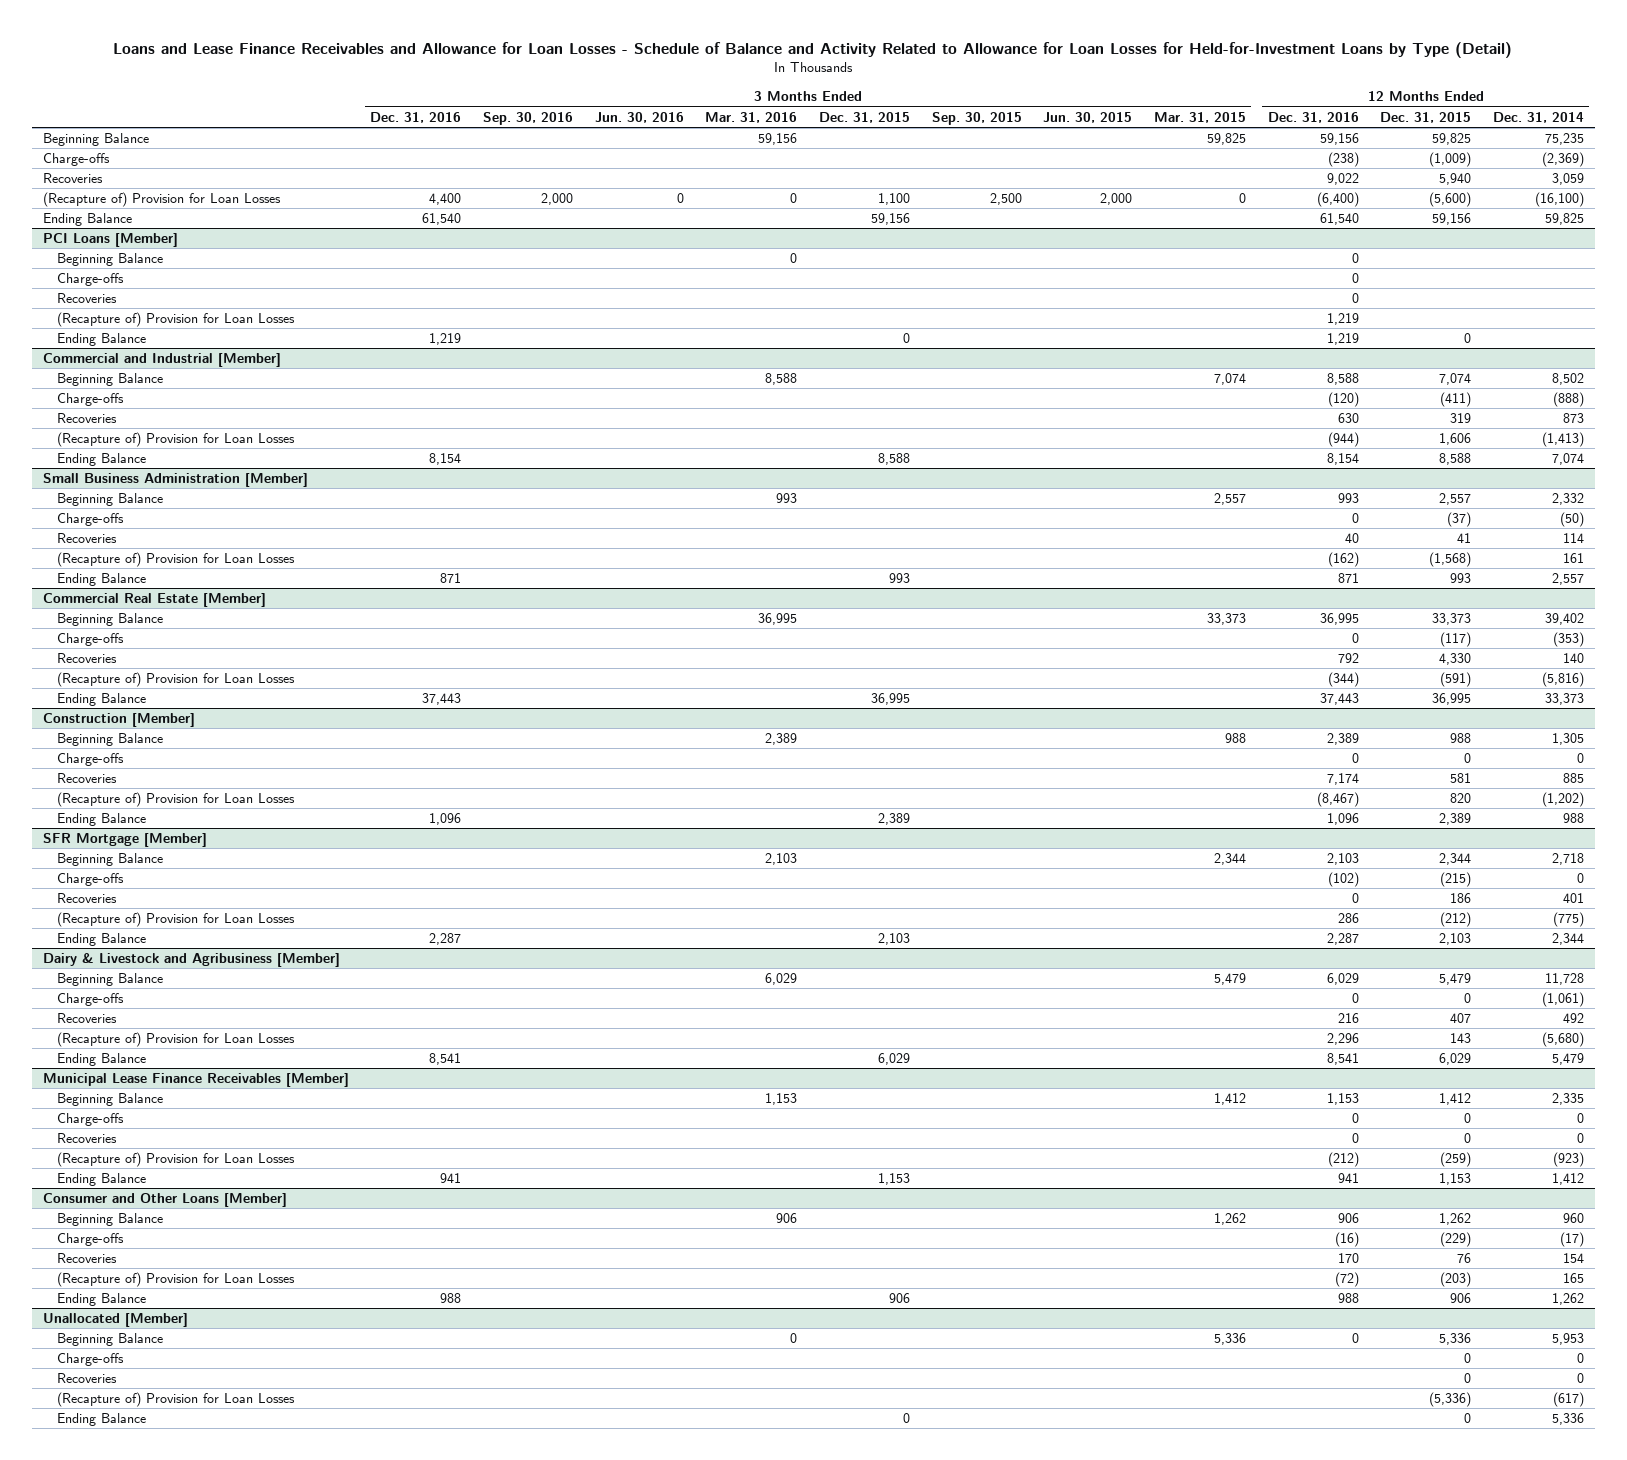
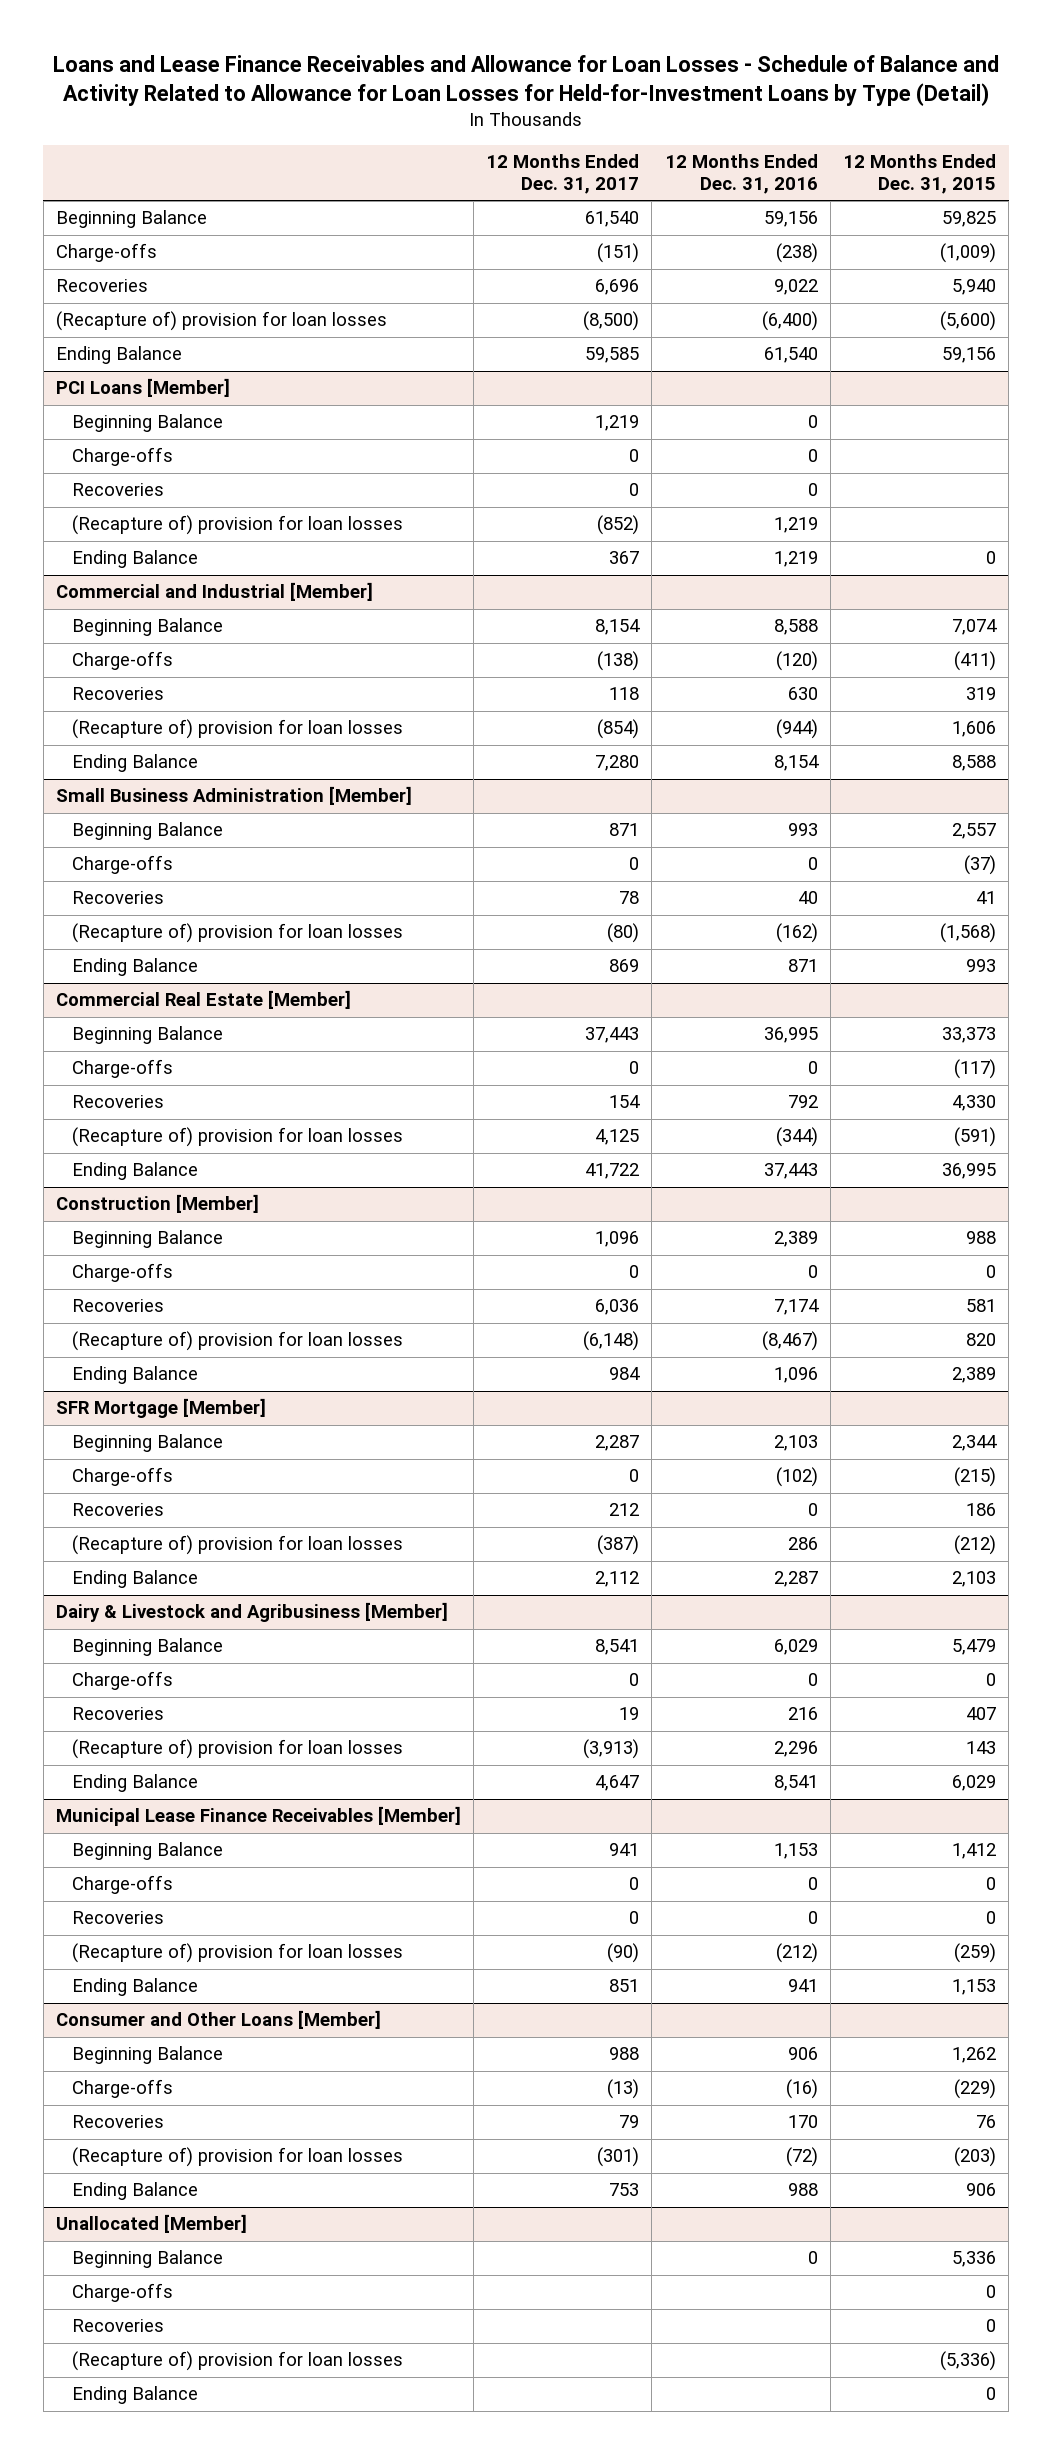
- | 3 Months Ended Dec. 31, 2016 | 3 Months Ended Sep. 30, 2016 | 3 Months Ended Jun. 30, 2016 | 3 Months Ended Mar. 31, 2016 | 3 Months Ended Dec. 31, 2015 | 3 Months Ended Sep. 30, 2015 | 3 Months Ended Jun. 30, 2015 | 3 Months Ended Mar. 31, 2015 | 12 Months Ended Dec. 31, 2016 | 12 Months Ended Dec. 31, 2015 | 12 Months Ended Dec. 31, 2014
+ | 12 Months Ended Dec. 31, 2017 | 12 Months Ended Dec. 31, 2016 | 12 Months Ended Dec. 31, 2015
- (Recapture of) Provision for Loan Losses | 4,400 | 2,000 | 0 | 0 | 1,100 | 2,500 | 2,000 | 0 | (6,400) | (5,600) | (16,100)
+ (Recapture of) provision for loan losses | (8,500) | (6,400) | (5,600)
@ PCI Loans [Member]
- (Recapture of) Provision for Loan Losses | | | | | | | | | 1,219 | |
+ (Recapture of) provision for loan losses | (852) | 1,219 |
@ Commercial and Industrial [Member]
- (Recapture of) Provision for Loan Losses | | | | | | | | | (944) | 1,606 | (1,413)
+ (Recapture of) provision for loan losses | (854) | (944) | 1,606
@ Small Business Administration [Member]
- (Recapture of) Provision for Loan Losses | | | | | | | | | (162) | (1,568) | 161
+ (Recapture of) provision for loan losses | (80) | (162) | (1,568)
@ Commercial Real Estate [Member]
- (Recapture of) Provision for Loan Losses | | | | | | | | | (344) | (591) | (5,816)
+ (Recapture of) provision for loan losses | 4,125 | (344) | (591)
@ Construction [Member]
- (Recapture of) Provision for Loan Losses | | | | | | | | | (8,467) | 820 | (1,202)
+ (Recapture of) provision for loan losses | (6,148) | (8,467) | 820
@ SFR Mortgage [Member]
- (Recapture of) Provision for Loan Losses | | | | | | | | | 286 | (212) | (775)
+ (Recapture of) provision for loan losses | (387) | 286 | (212)
@ Dairy & Livestock and Agribusiness [Member]
- (Recapture of) Provision for Loan Losses | | | | | | | | | 2,296 | 143 | (5,680)
+ (Recapture of) provision for loan losses | (3,913) | 2,296 | 143
@ Municipal Lease Finance Receivables [Member]
- (Recapture of) Provision for Loan Losses | | | | | | | | | (212) | (259) | (923)
+ (Recapture of) provision for loan losses | (90) | (212) | (259)
@ Consumer and Other Loans [Member]
- (Recapture of) Provision for Loan Losses | | | | | | | | | (72) | (203) | 165
+ (Recapture of) provision for loan losses | (301) | (72) | (203)
@ Unallocated [Member]
- (Recapture of) Provision for Loan Losses | | | | | | | | | | (5,336) | (617)
+ (Recapture of) provision for loan losses | | | (5,336)

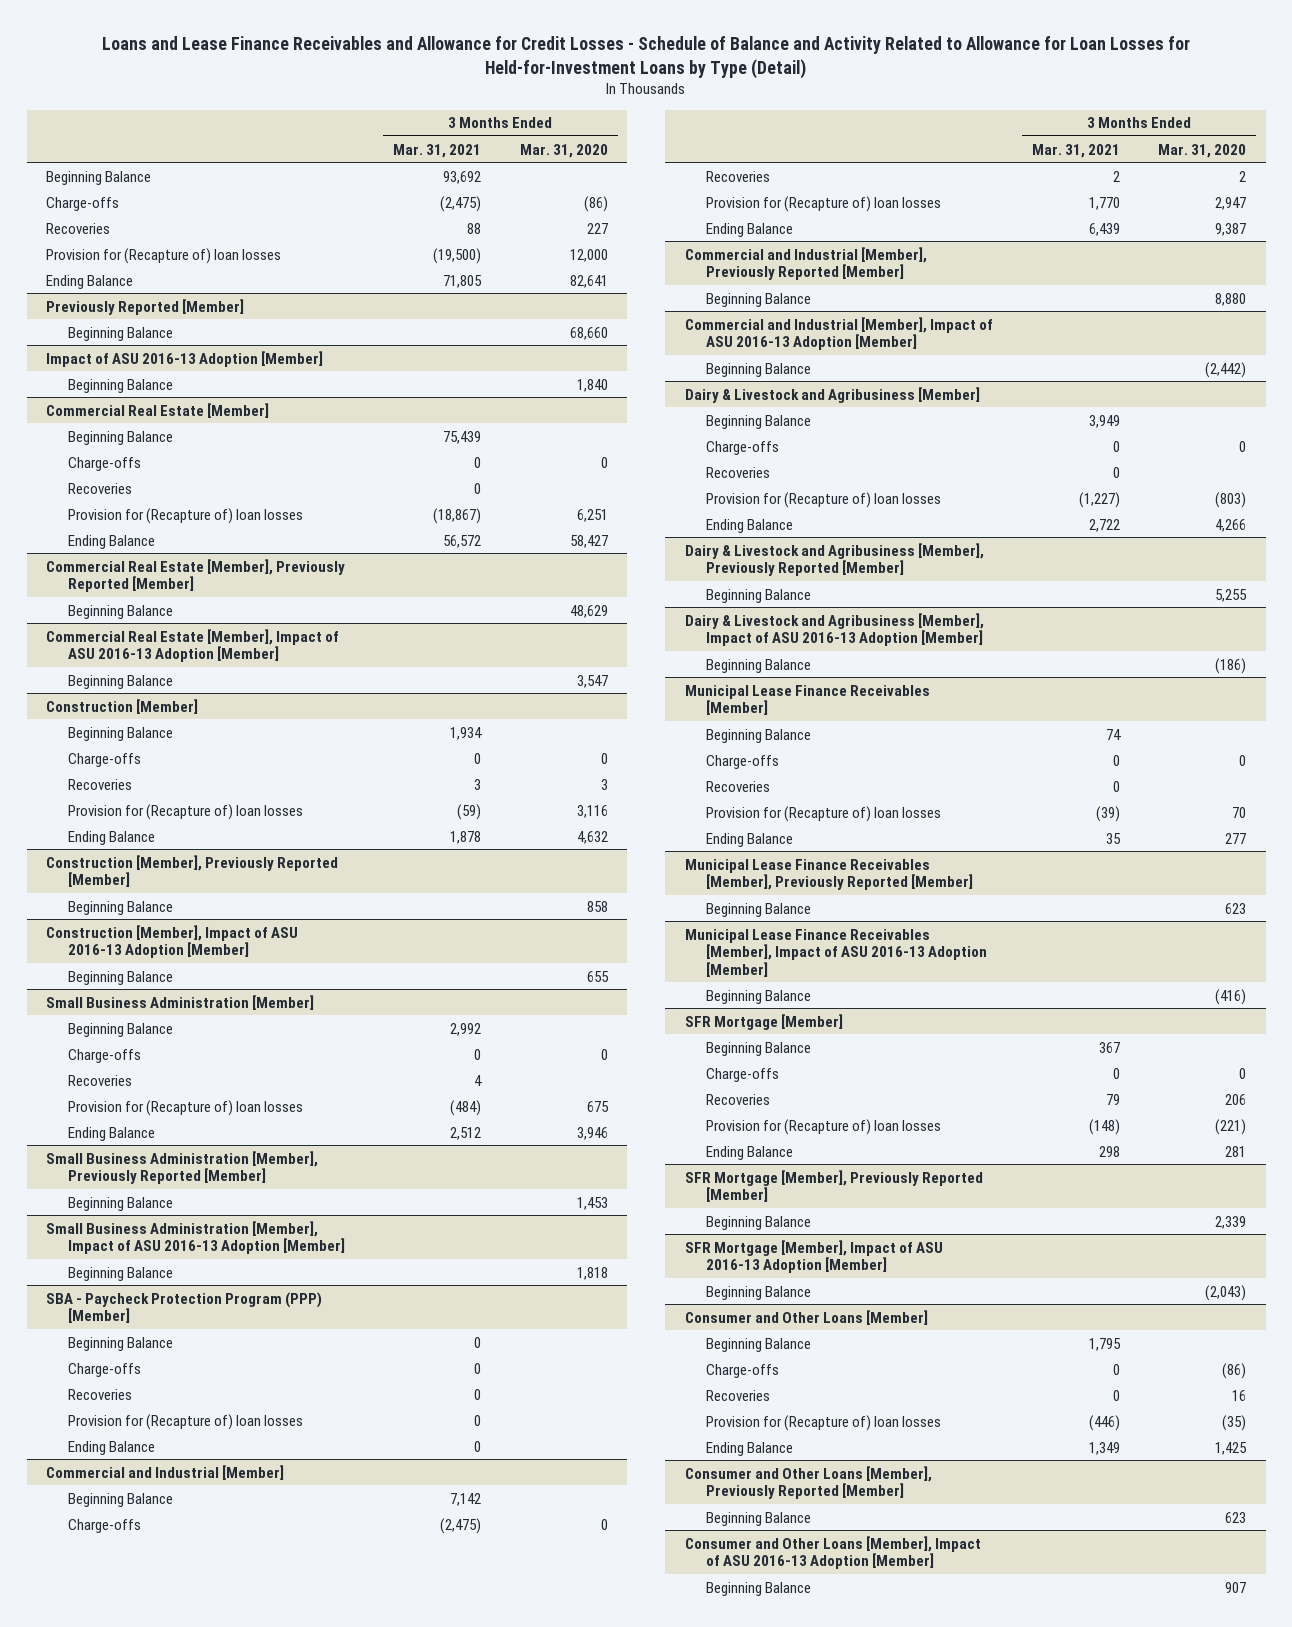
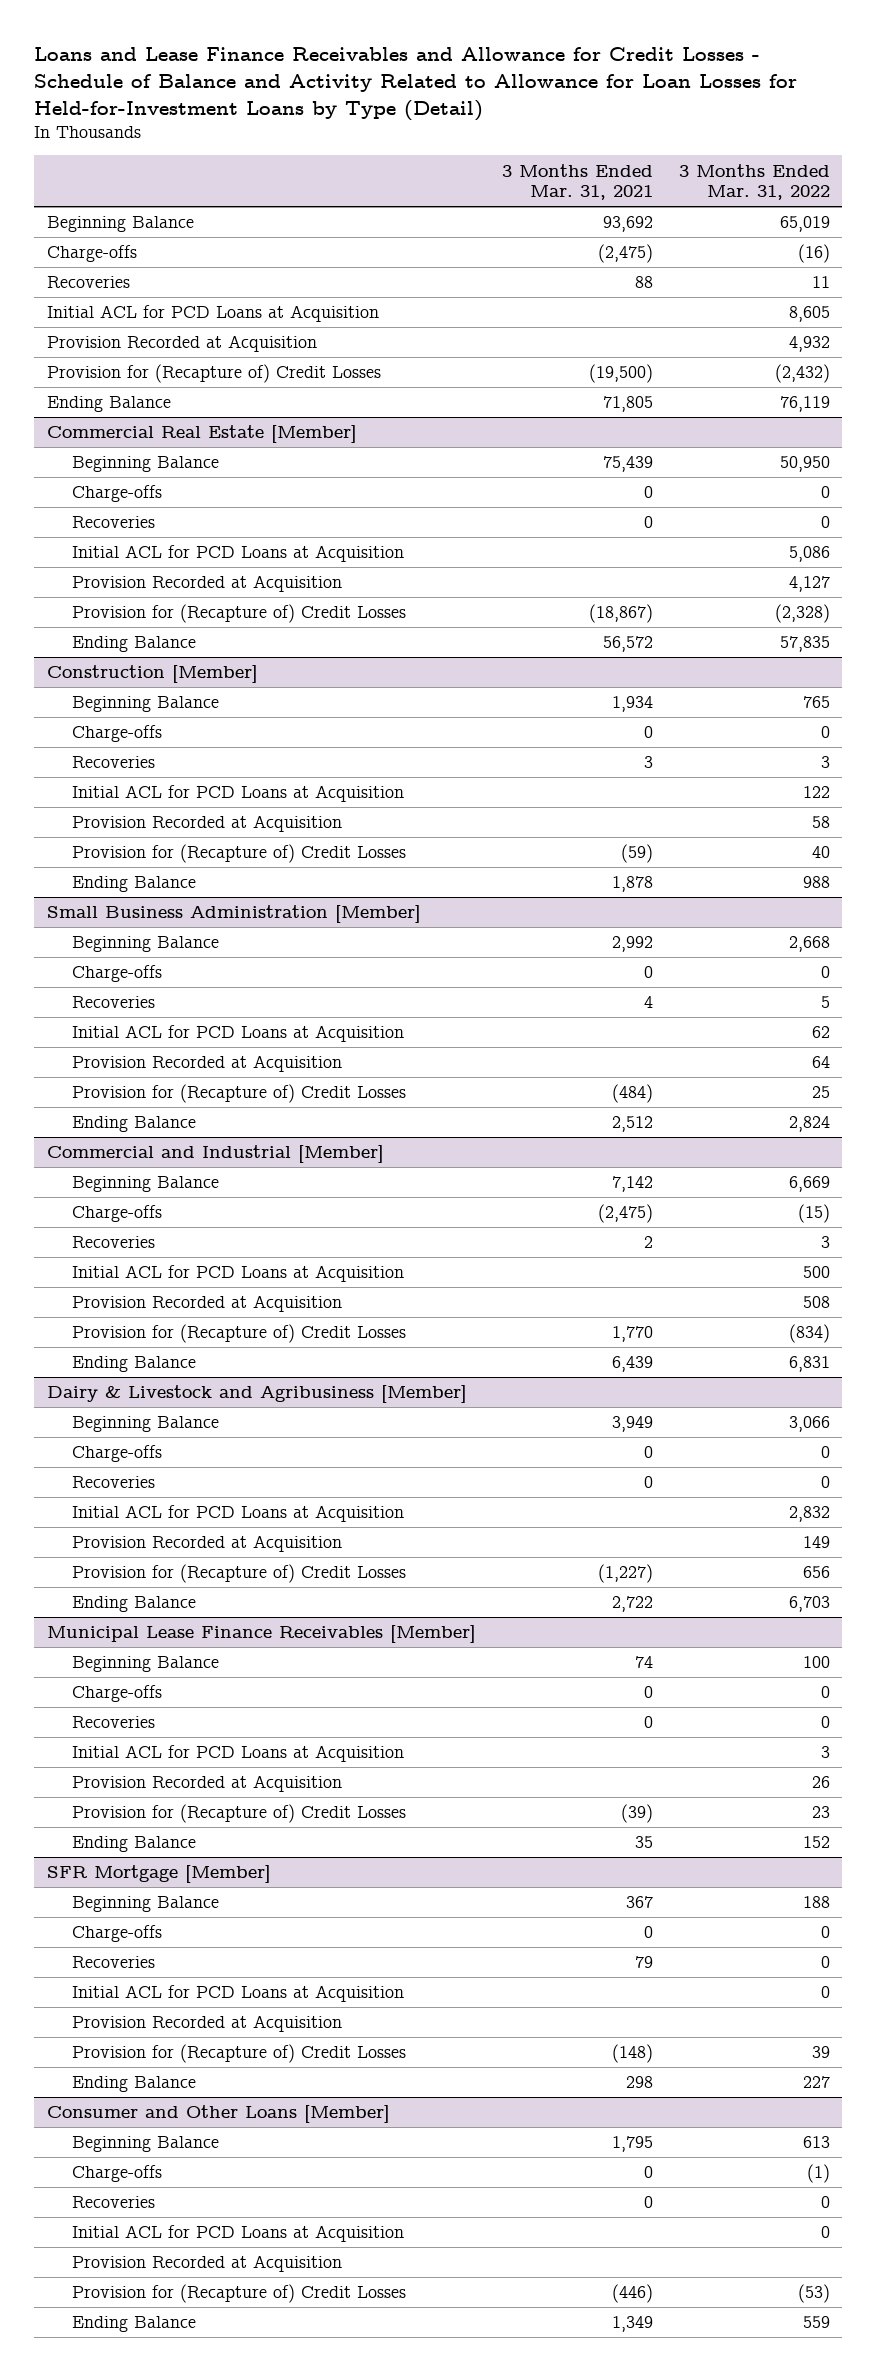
- | 3 Months Ended Mar. 31, 2021 | 3 Months Ended Mar. 31, 2020
+ | 3 Months Ended Mar. 31, 2021 | 3 Months Ended Mar. 31, 2022
- Provision for (Recapture of) loan losses | (19,500) | 12,000
+ Initial ACL for PCD Loans at Acquisition | | 8,605
+ Provision Recorded at Acquisition | | 4,932
+ Provision for (Recapture of) Credit Losses | (19,500) | (2,432)
- Previously Reported [Member]
- Beginning Balance | | 68,660
- Impact of ASU 2016-13 Adoption [Member]
- Beginning Balance | | 1,840
@ Commercial Real Estate [Member]
- Provision for (Recapture of) loan losses | (18,867) | 6,251
+ Initial ACL for PCD Loans at Acquisition | | 5,086
+ Provision Recorded at Acquisition | | 4,127
+ Provision for (Recapture of) Credit Losses | (18,867) | (2,328)
- Commercial Real Estate [Member], Previously Reported [Member]
- Beginning Balance | | 48,629
- Commercial Real Estate [Member], Impact of ASU 2016-13 Adoption [Member]
- Beginning Balance | | 3,547
@ Construction [Member]
- Provision for (Recapture of) loan losses | (59) | 3,116
+ Initial ACL for PCD Loans at Acquisition | | 122
+ Provision Recorded at Acquisition | | 58
+ Provision for (Recapture of) Credit Losses | (59) | 40
- Construction [Member], Previously Reported [Member]
- Beginning Balance | | 858
- Construction [Member], Impact of ASU 2016-13 Adoption [Member]
- Beginning Balance | | 655
@ Small Business Administration [Member]
- Provision for (Recapture of) loan losses | (484) | 675
+ Initial ACL for PCD Loans at Acquisition | | 62
+ Provision Recorded at Acquisition | | 64
+ Provision for (Recapture of) Credit Losses | (484) | 25
- Small Business Administration [Member], Previously Reported [Member]
- Beginning Balance | | 1,453
- Small Business Administration [Member], Impact of ASU 2016-13 Adoption [Member]
- Beginning Balance | | 1,818
- SBA - Paycheck Protection Program (PPP) [Member]
- Beginning Balance | 0 |
- Charge-offs | 0 |
- Recoveries | 0 |
- Provision for (Recapture of) loan losses | 0 |
- Ending Balance | 0 |
@ Commercial and Industrial [Member]
- Provision for (Recapture of) loan losses | 1,770 | 2,947
+ Initial ACL for PCD Loans at Acquisition | | 500
+ Provision Recorded at Acquisition | | 508
+ Provision for (Recapture of) Credit Losses | 1,770 | (834)
- Commercial and Industrial [Member], Previously Reported [Member]
- Beginning Balance | | 8,880
- Commercial and Industrial [Member], Impact of ASU 2016-13 Adoption [Member]
- Beginning Balance | | (2,442)
@ Dairy & Livestock and Agribusiness [Member]
- Provision for (Recapture of) loan losses | (1,227) | (803)
+ Initial ACL for PCD Loans at Acquisition | | 2,832
+ Provision Recorded at Acquisition | | 149
+ Provision for (Recapture of) Credit Losses | (1,227) | 656
- Dairy & Livestock and Agribusiness [Member], Previously Reported [Member]
- Beginning Balance | | 5,255
- Dairy & Livestock and Agribusiness [Member], Impact of ASU 2016-13 Adoption [Member]
- Beginning Balance | | (186)
@ Municipal Lease Finance Receivables [Member]
- Provision for (Recapture of) loan losses | (39) | 70
+ Initial ACL for PCD Loans at Acquisition | | 3
+ Provision Recorded at Acquisition | | 26
+ Provision for (Recapture of) Credit Losses | (39) | 23
- Municipal Lease Finance Receivables [Member], Previously Reported [Member]
- Beginning Balance | | 623
- Municipal Lease Finance Receivables [Member], Impact of ASU 2016-13 Adoption [Member]
- Beginning Balance | | (416)
@ SFR Mortgage [Member]
- Provision for (Recapture of) loan losses | (148) | (221)
+ Initial ACL for PCD Loans at Acquisition | | 0
+ Provision Recorded at Acquisition
+ Provision for (Recapture of) Credit Losses | (148) | 39
- SFR Mortgage [Member], Previously Reported [Member]
- Beginning Balance | | 2,339
- SFR Mortgage [Member], Impact of ASU 2016-13 Adoption [Member]
- Beginning Balance | | (2,043)
@ Consumer and Other Loans [Member]
- Provision for (Recapture of) loan losses | (446) | (35)
+ Initial ACL for PCD Loans at Acquisition | | 0
+ Provision Recorded at Acquisition
+ Provision for (Recapture of) Credit Losses | (446) | (53)
- Consumer and Other Loans [Member], Previously Reported [Member]
- Beginning Balance | | 623
- Consumer and Other Loans [Member], Impact of ASU 2016-13 Adoption [Member]
- Beginning Balance | | 907

